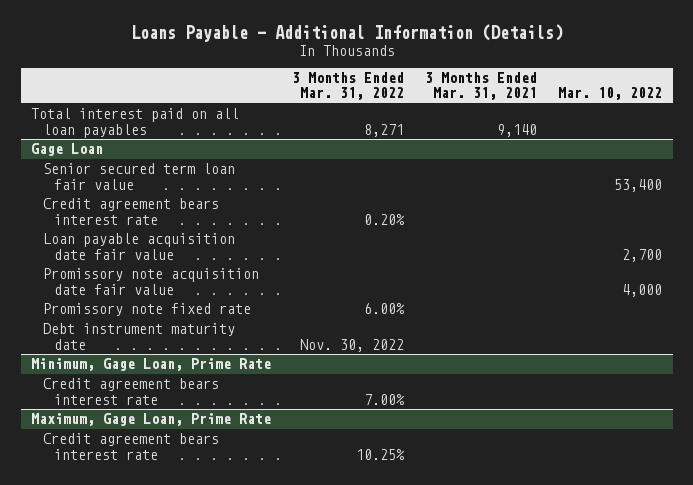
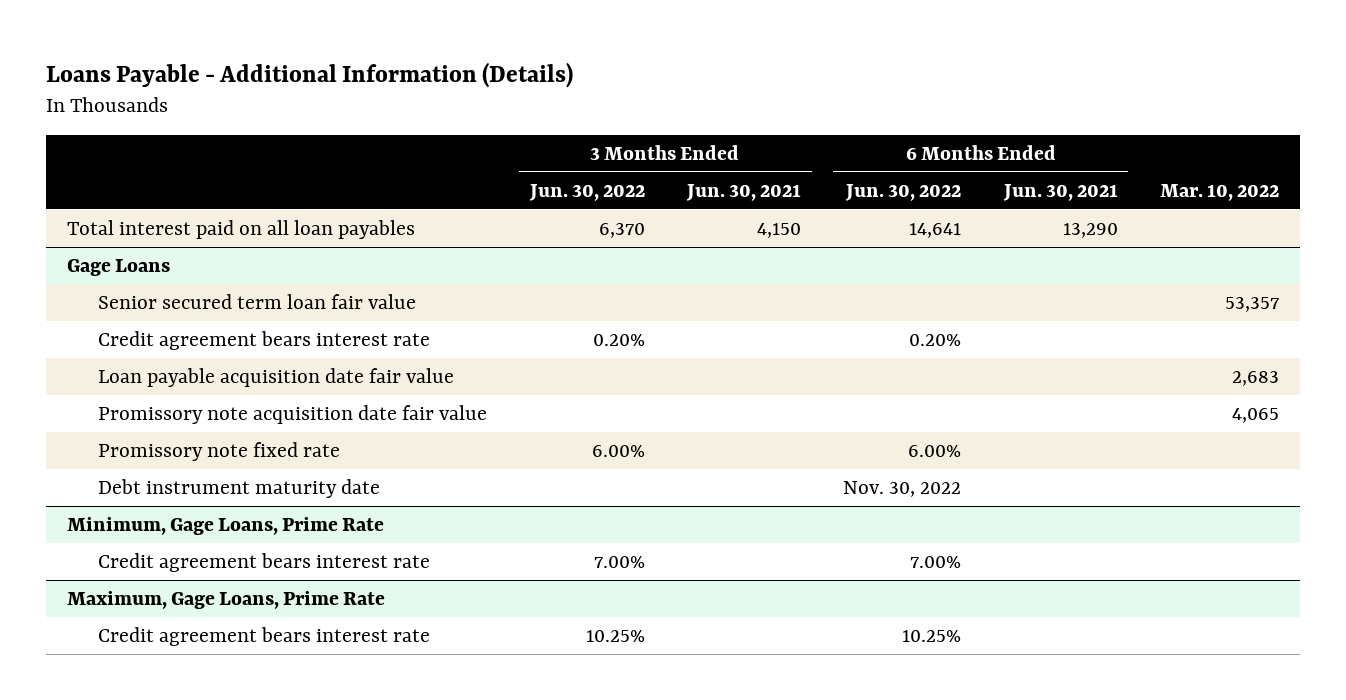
- | 3 Months Ended Mar. 31, 2022 | 3 Months Ended Mar. 31, 2021 | Mar. 10, 2022
+ | 3 Months Ended Jun. 30, 2022 | 3 Months Ended Jun. 30, 2021 | 6 Months Ended Jun. 30, 2022 | 6 Months Ended Jun. 30, 2021 | Mar. 10, 2022
- Gage Loan
- Senior secured term loan fair value | | | 53,400
+ Gage Loans
+ Senior secured term loan fair value | | | | | 53,357
- Loan payable acquisition date fair value | | | 2,700
- Promissory note acquisition date fair value | | | 4,000
+ Loan payable acquisition date fair value | | | | | 2,683
+ Promissory note acquisition date fair value | | | | | 4,065
- Minimum, Gage Loan, Prime Rate
+ Minimum, Gage Loans, Prime Rate
- Maximum, Gage Loan, Prime Rate
+ Maximum, Gage Loans, Prime Rate

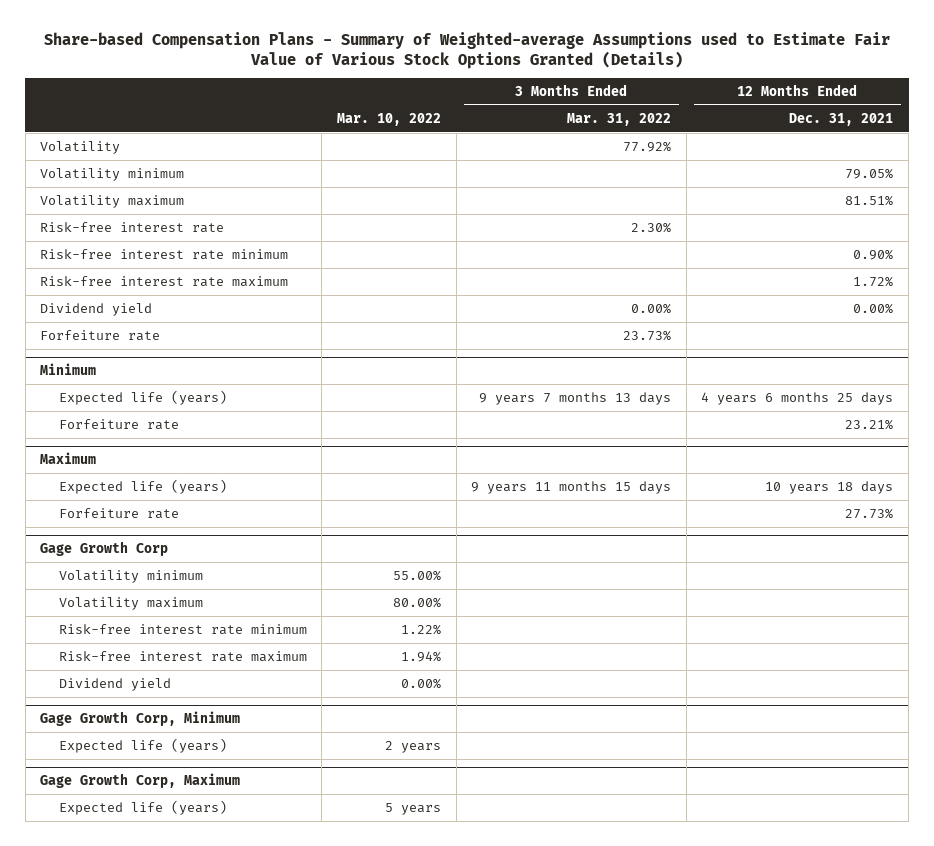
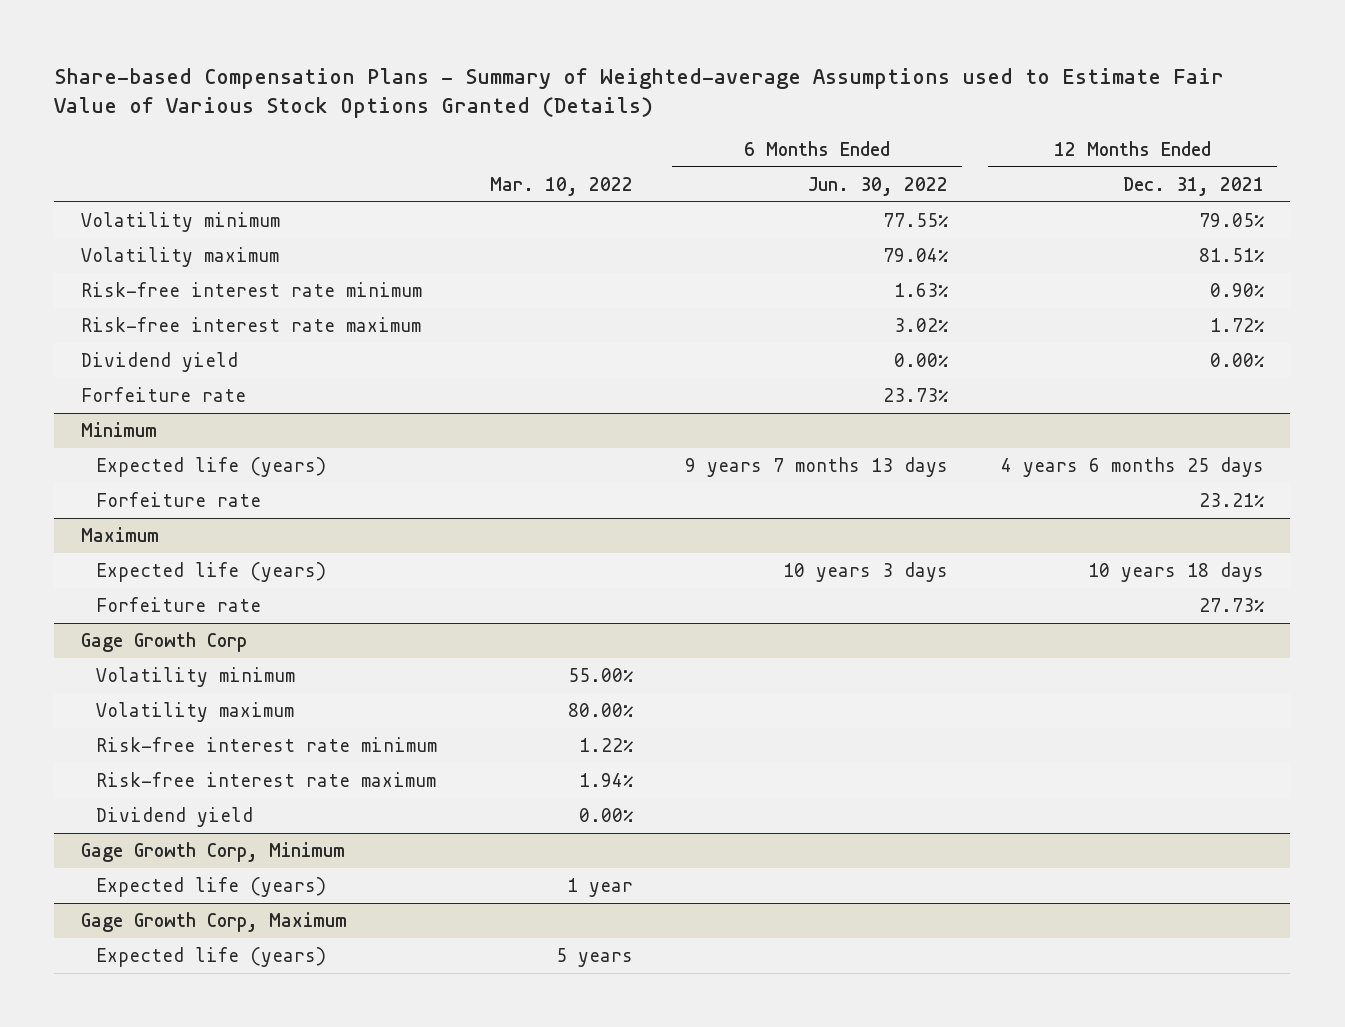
- | Mar. 10, 2022 | 3 Months Ended Mar. 31, 2022 | 12 Months Ended Dec. 31, 2021
+ | Mar. 10, 2022 | 6 Months Ended Jun. 30, 2022 | 12 Months Ended Dec. 31, 2021
- Volatility | | 77.92% |
- Risk-free interest rate | | 2.30% |
@ Gage Growth Corp, Minimum
- Expected life (years) | 2 years | |
+ Expected life (years) | 1 year | |

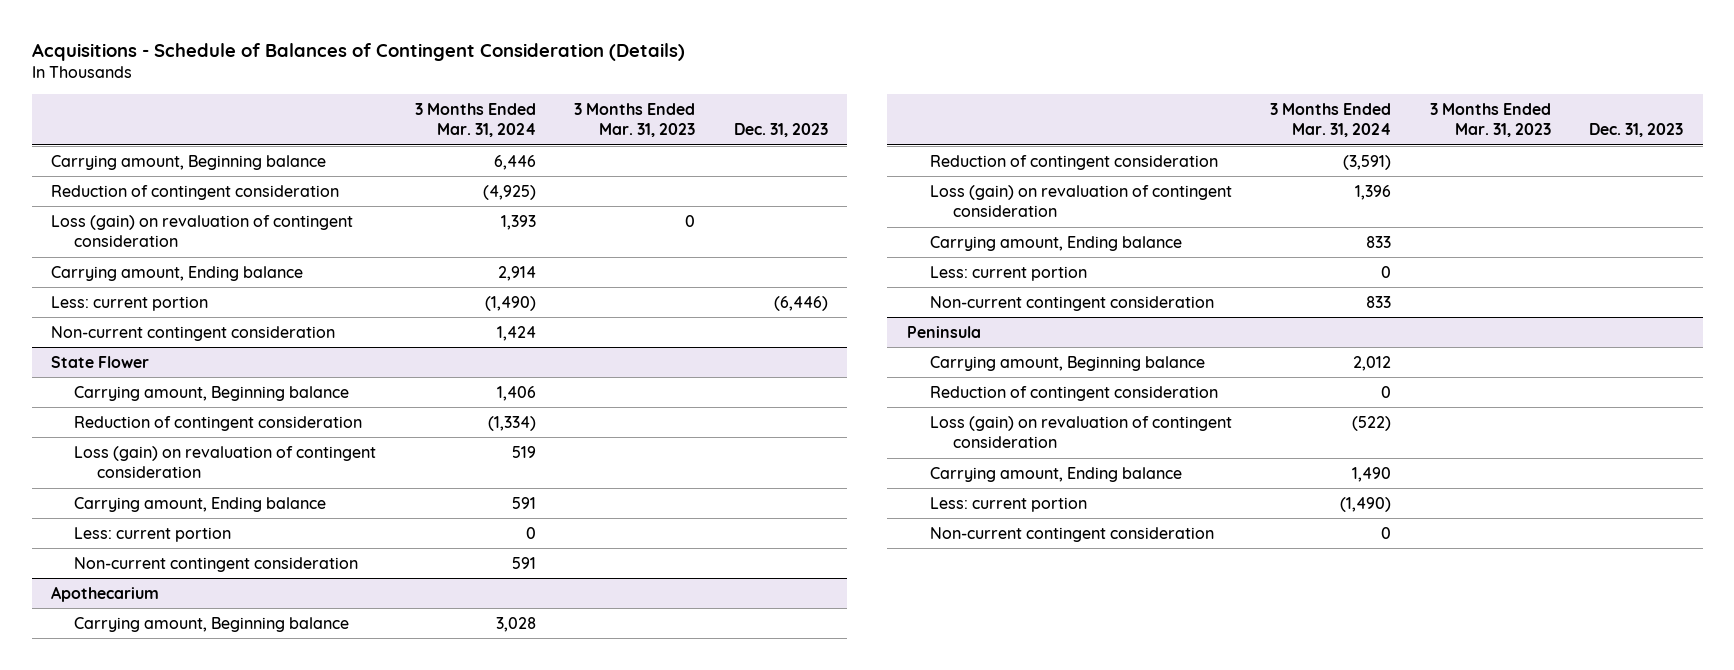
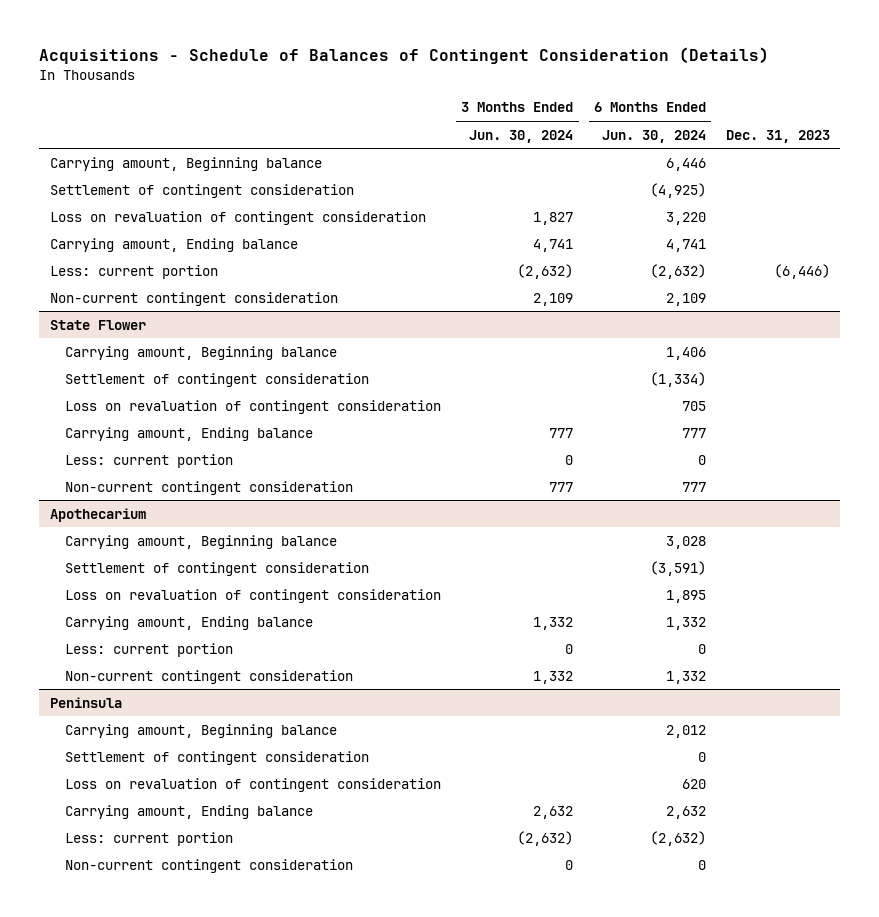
- | 3 Months Ended Mar. 31, 2024 | 3 Months Ended Mar. 31, 2023 | Dec. 31, 2023
+ | 3 Months Ended Jun. 30, 2024 | 6 Months Ended Jun. 30, 2024 | Dec. 31, 2023
- Reduction of contingent consideration | (4,925) | |
- Loss (gain) on revaluation of contingent consideration | 1,393 | 0 |
+ Settlement of contingent consideration | | (4,925) |
+ Loss on revaluation of contingent consideration | 1,827 | 3,220 |
@ State Flower
- Reduction of contingent consideration | (1,334) | |
- Loss (gain) on revaluation of contingent consideration | 519 | |
+ Settlement of contingent consideration | | (1,334) |
+ Loss on revaluation of contingent consideration | | 705 |
@ Apothecarium
- Reduction of contingent consideration | (3,591) | |
- Loss (gain) on revaluation of contingent consideration | 1,396 | |
+ Settlement of contingent consideration | | (3,591) |
+ Loss on revaluation of contingent consideration | | 1,895 |
@ Peninsula
- Reduction of contingent consideration | 0 | |
- Loss (gain) on revaluation of contingent consideration | (522) | |
+ Settlement of contingent consideration | | 0 |
+ Loss on revaluation of contingent consideration | | 620 |

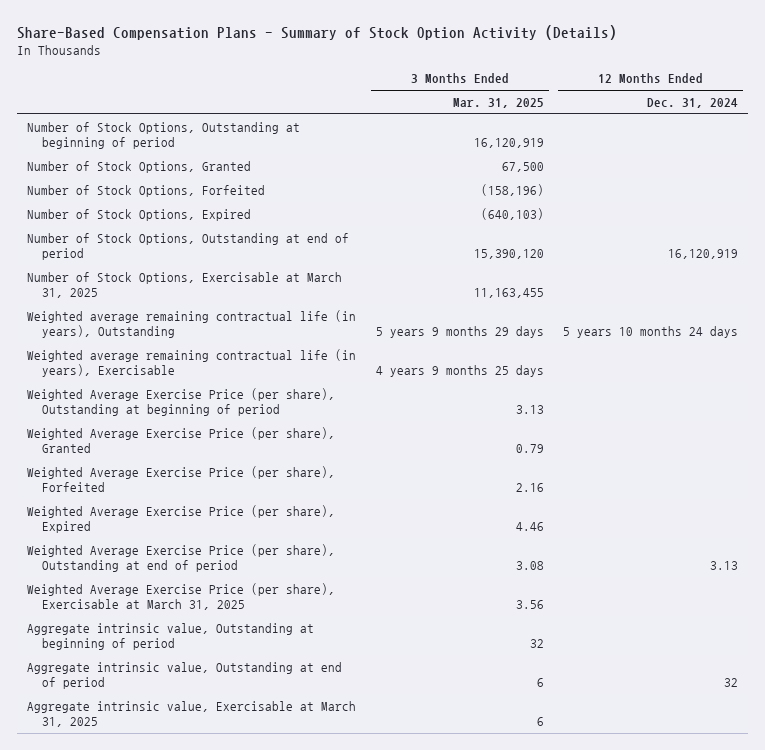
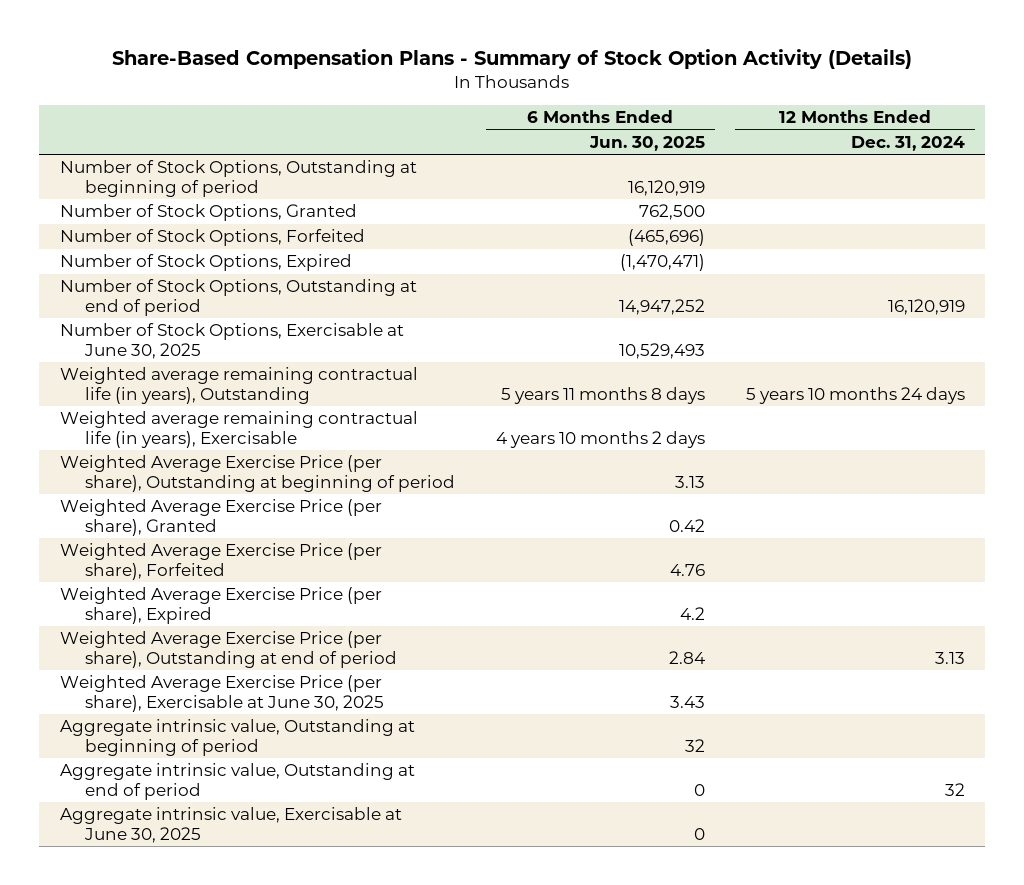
- | 3 Months Ended Mar. 31, 2025 | 12 Months Ended Dec. 31, 2024
+ | 6 Months Ended Jun. 30, 2025 | 12 Months Ended Dec. 31, 2024
- Number of Stock Options, Exercisable at March 31, 2025 | 11,163,455 |
+ Number of Stock Options, Exercisable at June 30, 2025 | 10,529,493 |
- Weighted Average Exercise Price (per share), Exercisable at March 31, 2025 | 3.56 |
+ Weighted Average Exercise Price (per share), Exercisable at June 30, 2025 | 3.43 |
- Aggregate intrinsic value, Exercisable at March 31, 2025 | 6 |
+ Aggregate intrinsic value, Exercisable at June 30, 2025 | 0 |

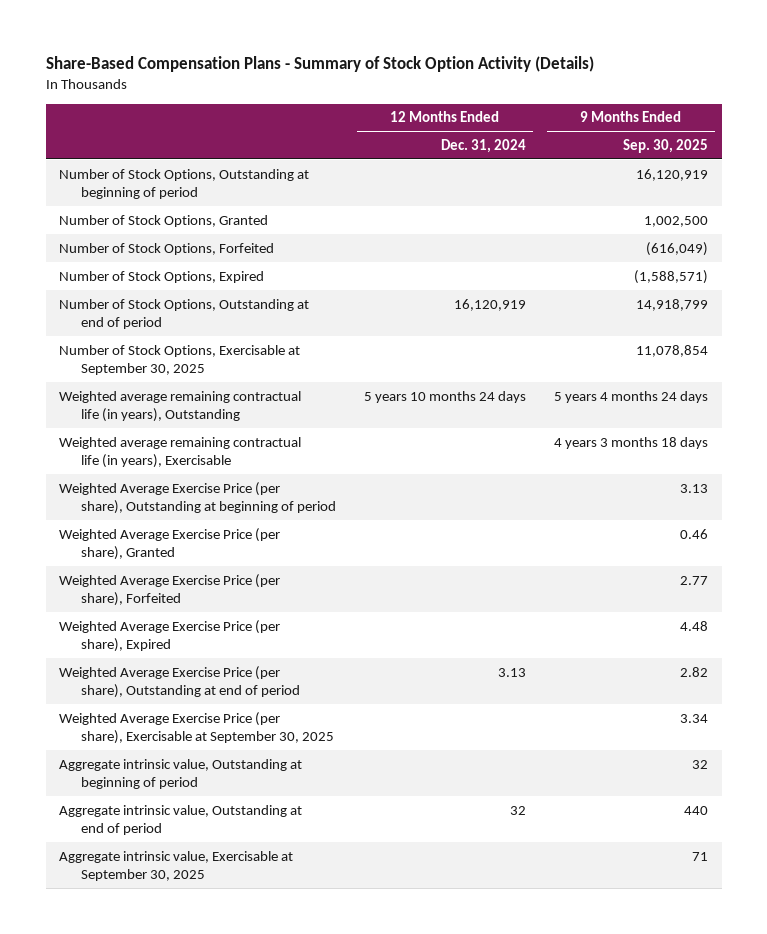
- | 6 Months Ended Jun. 30, 2025 | 12 Months Ended Dec. 31, 2024
+ | 12 Months Ended Dec. 31, 2024 | 9 Months Ended Sep. 30, 2025
- Number of Stock Options, Exercisable at June 30, 2025 | 10,529,493 |
+ Number of Stock Options, Exercisable at September 30, 2025 | | 11,078,854
- Weighted Average Exercise Price (per share), Exercisable at June 30, 2025 | 3.43 |
+ Weighted Average Exercise Price (per share), Exercisable at September 30, 2025 | | 3.34
- Aggregate intrinsic value, Exercisable at June 30, 2025 | 0 |
+ Aggregate intrinsic value, Exercisable at September 30, 2025 | | 71

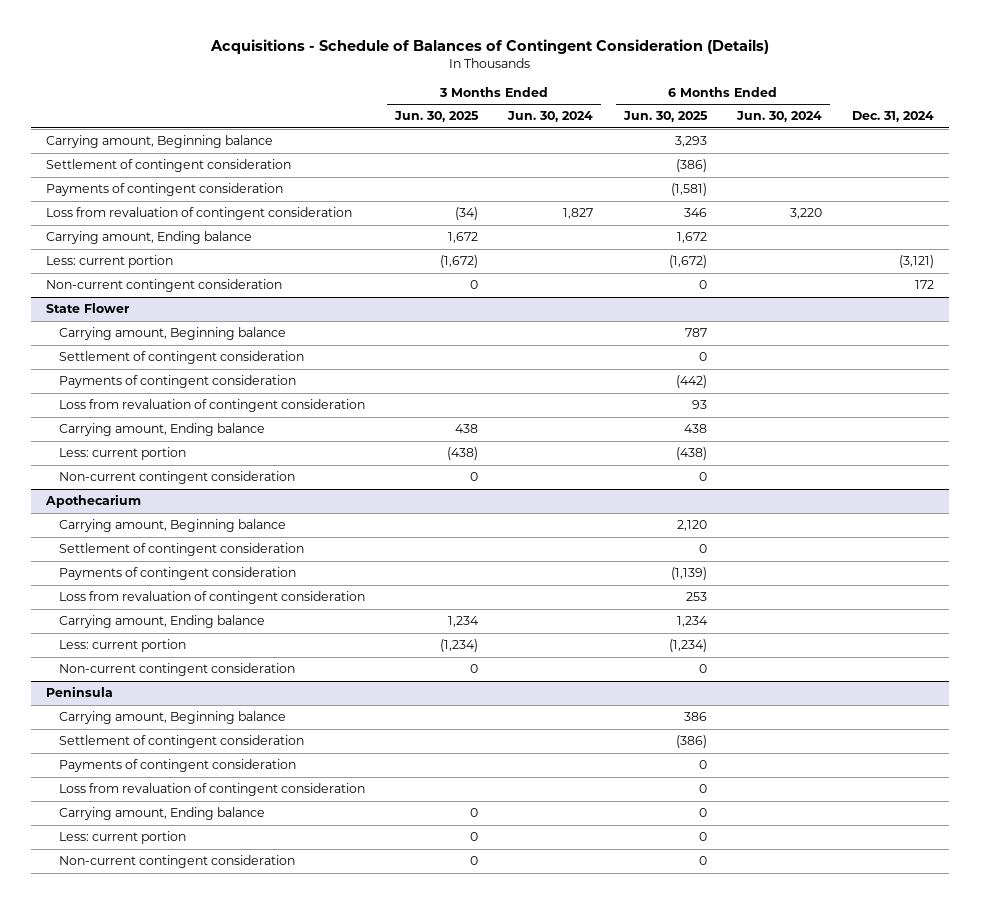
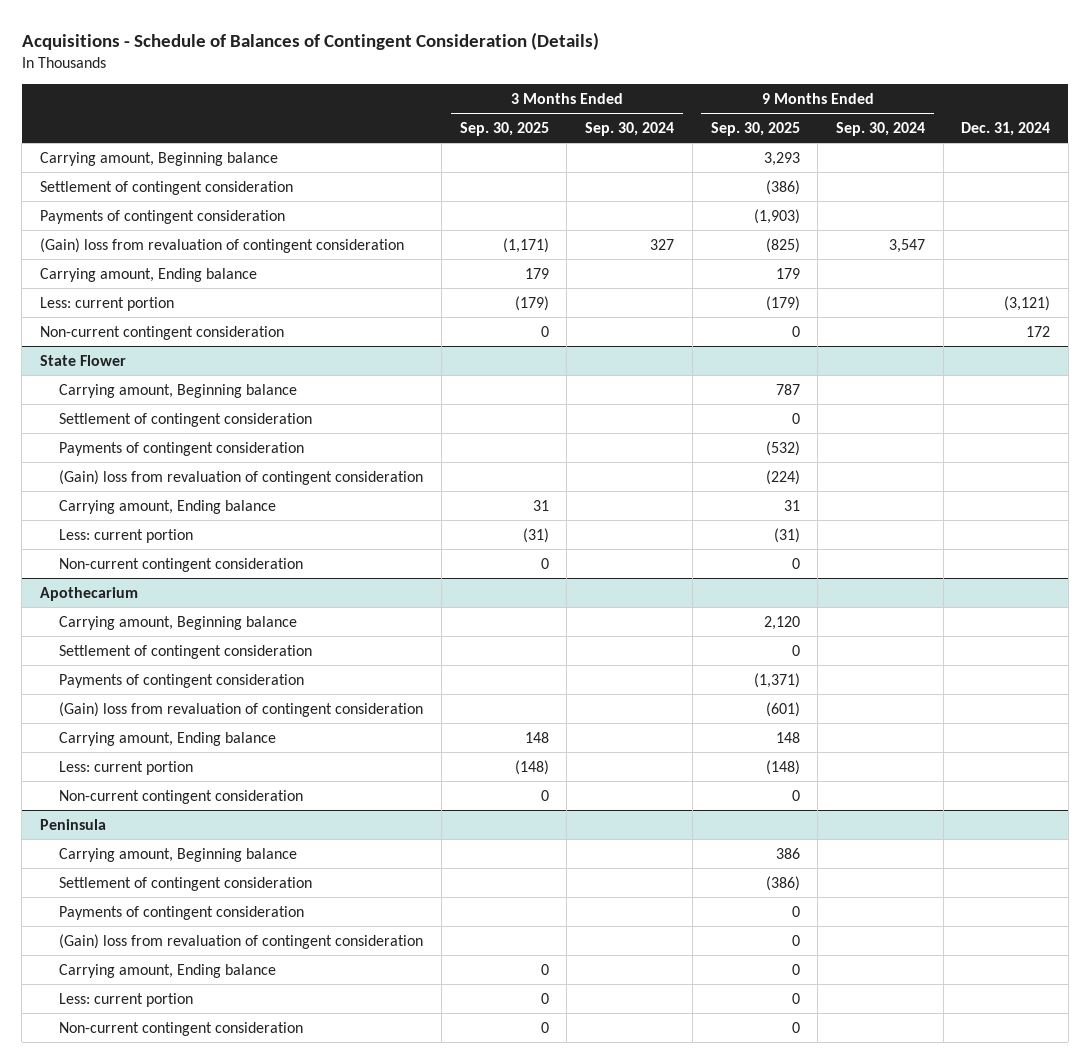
- | 3 Months Ended Jun. 30, 2025 | 3 Months Ended Jun. 30, 2024 | 6 Months Ended Jun. 30, 2025 | 6 Months Ended Jun. 30, 2024 | Dec. 31, 2024
+ | 3 Months Ended Sep. 30, 2025 | 3 Months Ended Sep. 30, 2024 | 9 Months Ended Sep. 30, 2025 | 9 Months Ended Sep. 30, 2024 | Dec. 31, 2024
- Loss from revaluation of contingent consideration | (34) | 1,827 | 346 | 3,220 |
+ (Gain) loss from revaluation of contingent consideration | (1,171) | 327 | (825) | 3,547 |
@ State Flower
- Loss from revaluation of contingent consideration | | | 93 | |
+ (Gain) loss from revaluation of contingent consideration | | | (224) | |
@ Apothecarium
- Loss from revaluation of contingent consideration | | | 253 | |
+ (Gain) loss from revaluation of contingent consideration | | | (601) | |
@ Peninsula
- Loss from revaluation of contingent consideration | | | 0 | |
+ (Gain) loss from revaluation of contingent consideration | | | 0 | |

